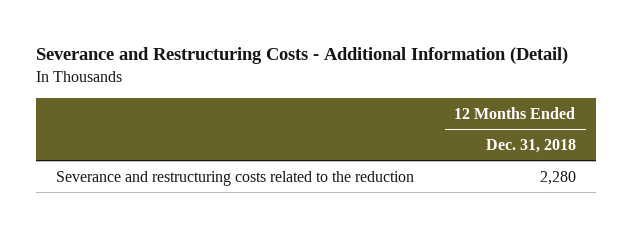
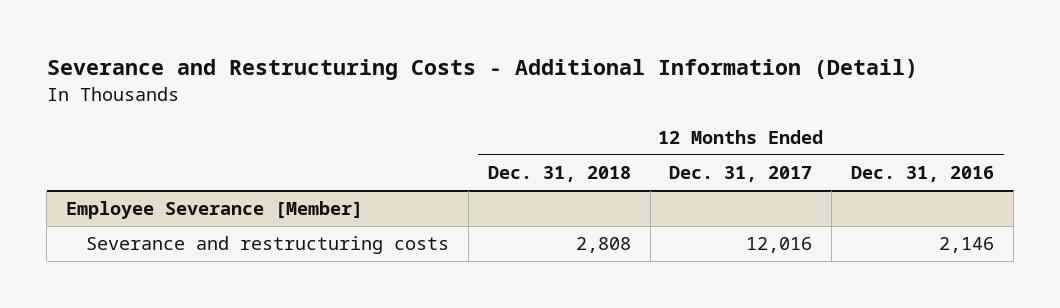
- | 12 Months Ended Dec. 31, 2018
+ | 12 Months Ended Dec. 31, 2018 | 12 Months Ended Dec. 31, 2017 | 12 Months Ended Dec. 31, 2016
- Severance and restructuring costs related to the reduction | 2,280
+ Employee Severance [Member]
+ Severance and restructuring costs | 2,808 | 12,016 | 2,146

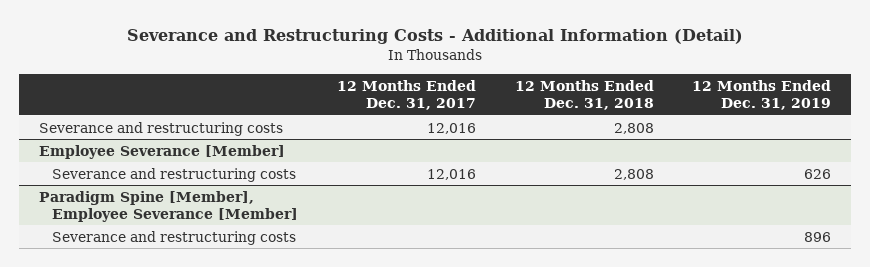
- | 12 Months Ended Dec. 31, 2018 | 12 Months Ended Dec. 31, 2017 | 12 Months Ended Dec. 31, 2016
+ | 12 Months Ended Dec. 31, 2017 | 12 Months Ended Dec. 31, 2018 | 12 Months Ended Dec. 31, 2019
+ Severance and restructuring costs | 12,016 | 2,808 |
+ Paradigm Spine [Member], Employee Severance [Member]
+ Severance and restructuring costs | | | 896

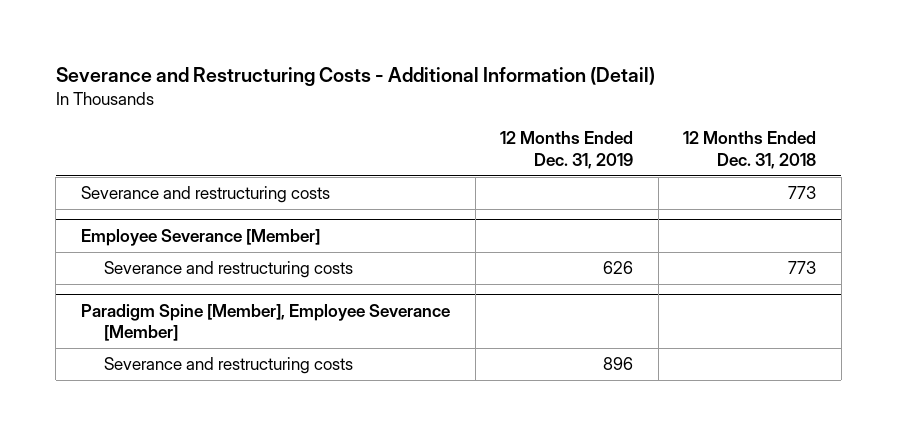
- | 12 Months Ended Dec. 31, 2017 | 12 Months Ended Dec. 31, 2018 | 12 Months Ended Dec. 31, 2019
+ | 12 Months Ended Dec. 31, 2019 | 12 Months Ended Dec. 31, 2018
- Severance and restructuring costs | 12,016 | 2,808 |
+ Severance and restructuring costs | | 773
@ Employee Severance [Member]
- Severance and restructuring costs | 12,016 | 2,808 | 626
+ Severance and restructuring costs | 626 | 773

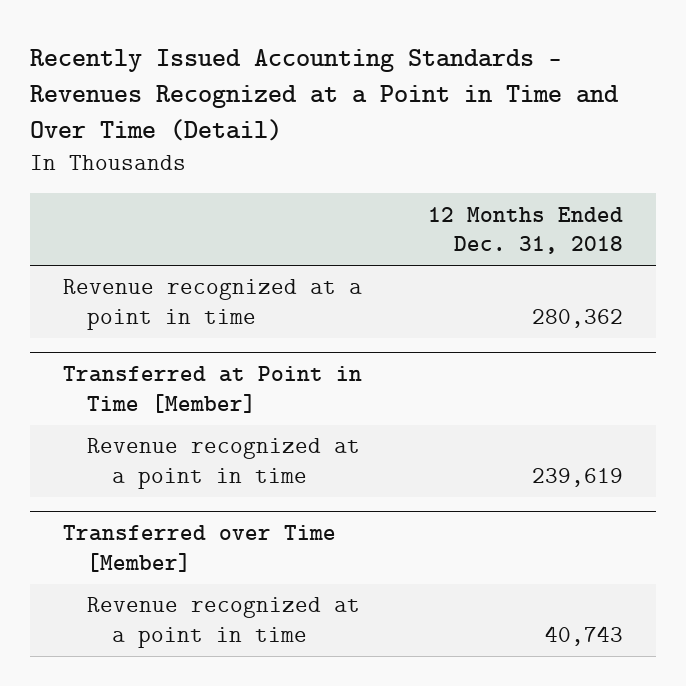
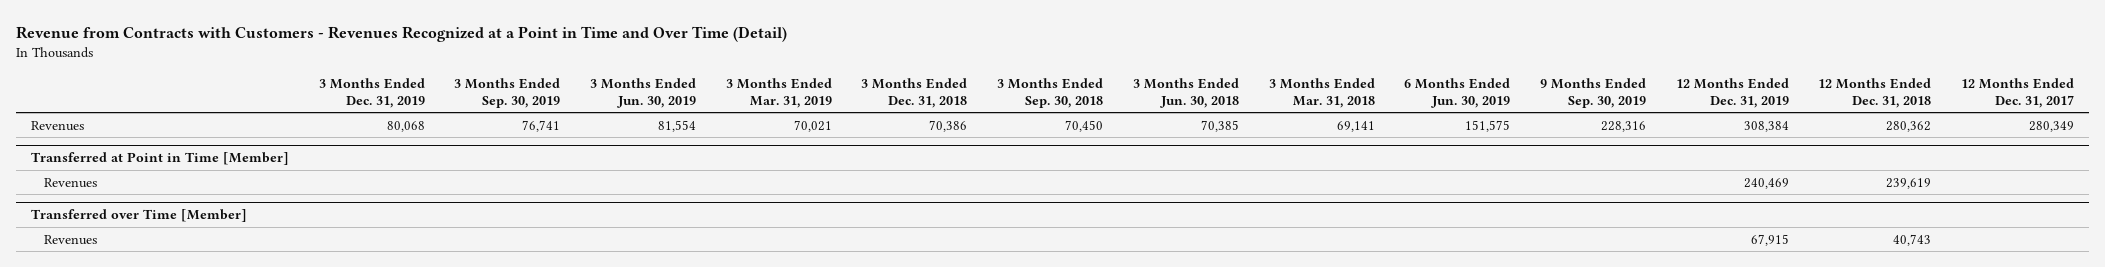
- Recently Issued Accounting Standards - Revenues Recognized at a Point in Time and Over Time (Detail)
+ Revenue from Contracts with Customers - Revenues Recognized at a Point in Time and Over Time (Detail)
- | 12 Months Ended Dec. 31, 2018
+ | 3 Months Ended Dec. 31, 2019 | 3 Months Ended Sep. 30, 2019 | 3 Months Ended Jun. 30, 2019 | 3 Months Ended Mar. 31, 2019 | 3 Months Ended Dec. 31, 2018 | 3 Months Ended Sep. 30, 2018 | 3 Months Ended Jun. 30, 2018 | 3 Months Ended Mar. 31, 2018 | 6 Months Ended Jun. 30, 2019 | 9 Months Ended Sep. 30, 2019 | 12 Months Ended Dec. 31, 2019 | 12 Months Ended Dec. 31, 2018 | 12 Months Ended Dec. 31, 2017
- Revenue recognized at a point in time | 280,362
+ Revenues | 80,068 | 76,741 | 81,554 | 70,021 | 70,386 | 70,450 | 70,385 | 69,141 | 151,575 | 228,316 | 308,384 | 280,362 | 280,349
@ Transferred at Point in Time [Member]
- Revenue recognized at a point in time | 239,619
+ Revenues | | | | | | | | | | | 240,469 | 239,619 |
@ Transferred over Time [Member]
- Revenue recognized at a point in time | 40,743
+ Revenues | | | | | | | | | | | 67,915 | 40,743 |

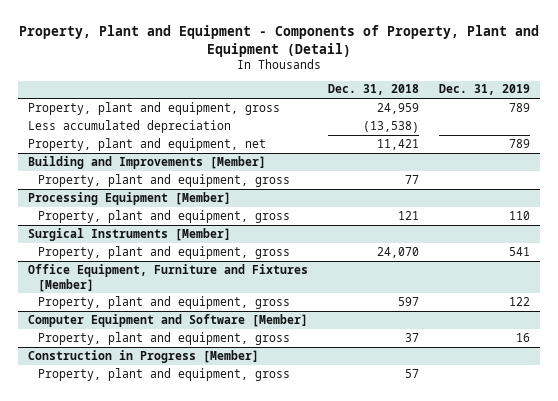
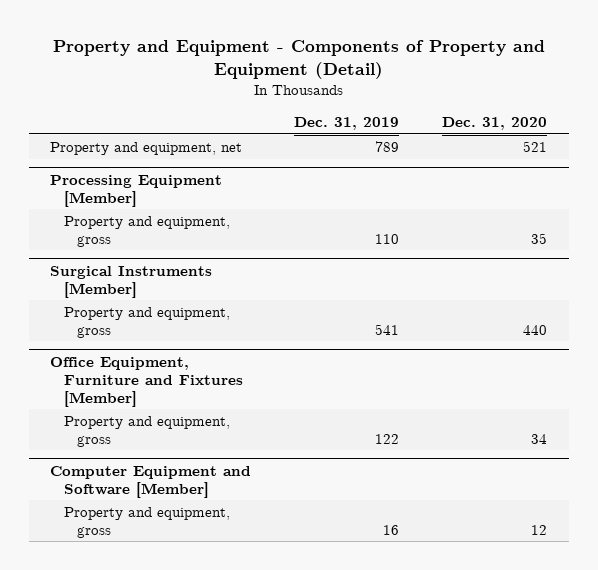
- Property, Plant and Equipment - Components of Property, Plant and Equipment (Detail)
+ Property and Equipment - Components of Property and Equipment (Detail)
- | Dec. 31, 2018 | Dec. 31, 2019
+ | Dec. 31, 2019 | Dec. 31, 2020
- Property, plant and equipment, gross | 24,959 | 789
- Less accumulated depreciation | (13,538) |
- Property, plant and equipment, net | 11,421 | 789
- Building and Improvements [Member]
- Property, plant and equipment, gross | 77 |
+ Property and equipment, net | 789 | 521
@ Processing Equipment [Member]
- Property, plant and equipment, gross | 121 | 110
+ Property and equipment, gross | 110 | 35
@ Surgical Instruments [Member]
- Property, plant and equipment, gross | 24,070 | 541
+ Property and equipment, gross | 541 | 440
@ Office Equipment, Furniture and Fixtures [Member]
- Property, plant and equipment, gross | 597 | 122
+ Property and equipment, gross | 122 | 34
@ Computer Equipment and Software [Member]
- Property, plant and equipment, gross | 37 | 16
- Construction in Progress [Member]
- Property, plant and equipment, gross | 57 |
@ Computer Equipment and Software [Member]
+ Property and equipment, gross | 16 | 12

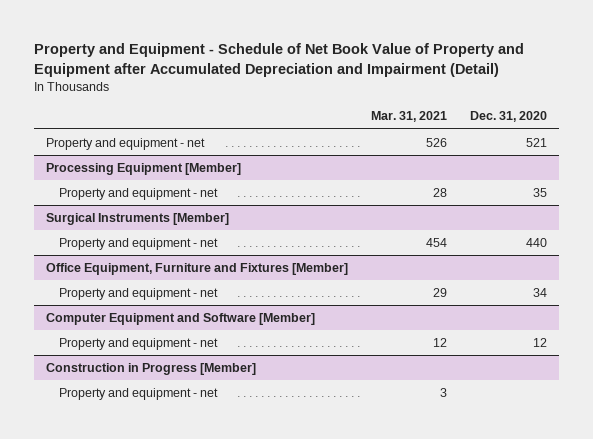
- Property and Equipment - Components of Property and Equipment (Detail)
+ Property and Equipment - Schedule of Net Book Value of Property and Equipment after Accumulated Depreciation and Impairment (Detail)
- | Dec. 31, 2019 | Dec. 31, 2020
+ | Mar. 31, 2021 | Dec. 31, 2020
- Property and equipment, net | 789 | 521
+ Property and equipment - net | 526 | 521
@ Processing Equipment [Member]
- Property and equipment, gross | 110 | 35
+ Property and equipment - net | 28 | 35
@ Surgical Instruments [Member]
- Property and equipment, gross | 541 | 440
+ Property and equipment - net | 454 | 440
@ Office Equipment, Furniture and Fixtures [Member]
- Property and equipment, gross | 122 | 34
+ Property and equipment - net | 29 | 34
@ Computer Equipment and Software [Member]
- Property and equipment, gross | 16 | 12
+ Property and equipment - net | 12 | 12
+ Construction in Progress [Member]
+ Property and equipment - net | 3 |

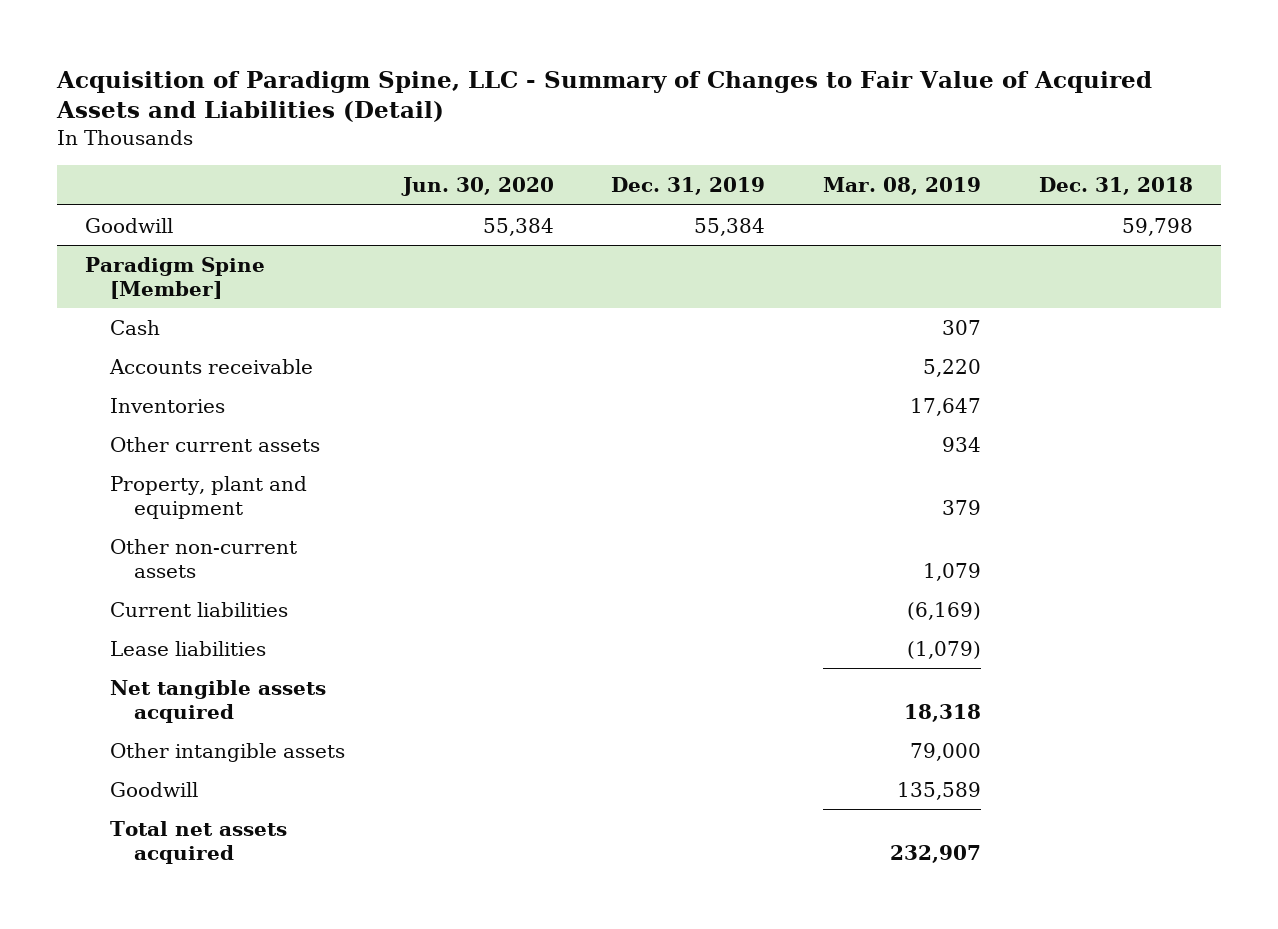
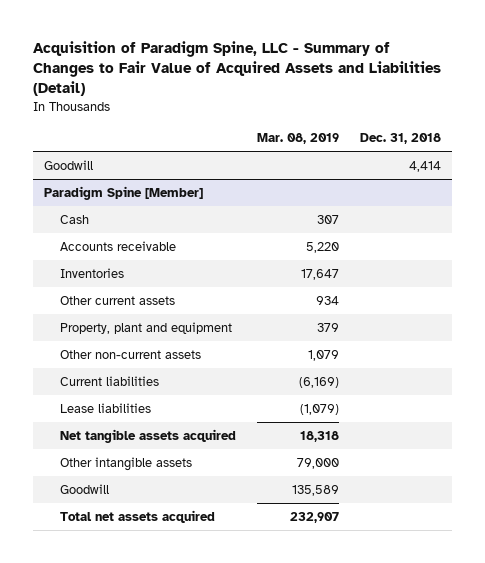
- | Jun. 30, 2020 | Dec. 31, 2019 | Mar. 08, 2019 | Dec. 31, 2018
+ | Mar. 08, 2019 | Dec. 31, 2018
- Goodwill | 55,384 | 55,384 | | 59,798
+ Goodwill | | 4,414

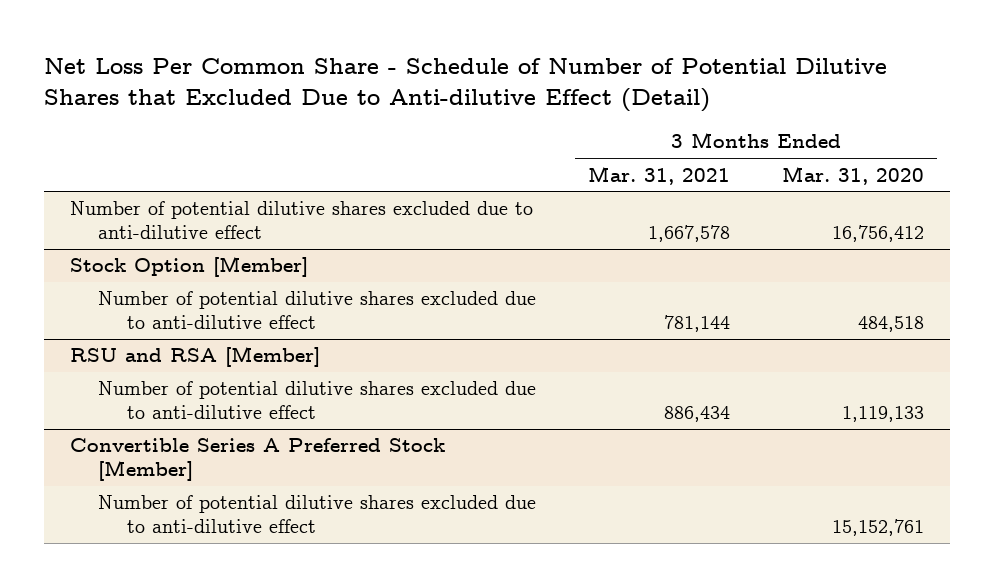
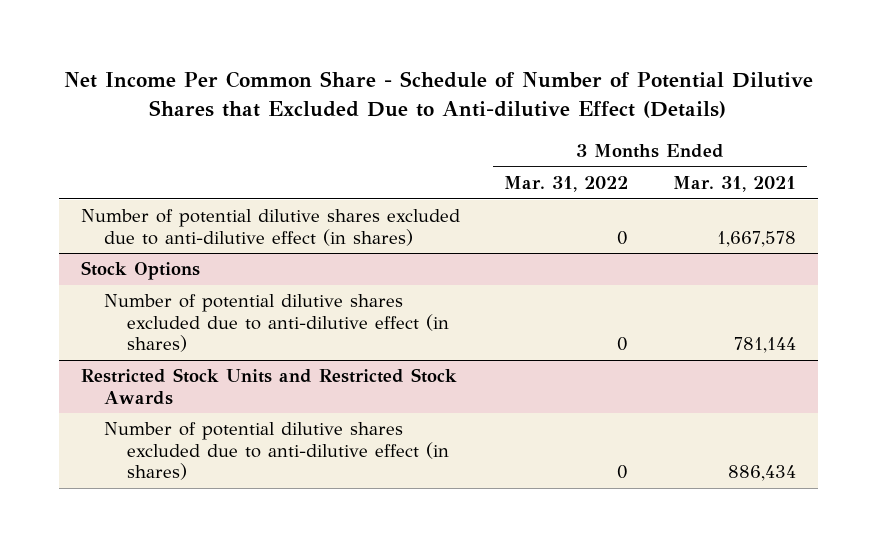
- Net Loss Per Common Share - Schedule of Number of Potential Dilutive Shares that Excluded Due to Anti-dilutive Effect (Detail)
+ Net Income Per Common Share - Schedule of Number of Potential Dilutive Shares that Excluded Due to Anti-dilutive Effect (Details)
- | 3 Months Ended Mar. 31, 2021 | 3 Months Ended Mar. 31, 2020
+ | 3 Months Ended Mar. 31, 2022 | 3 Months Ended Mar. 31, 2021
- Number of potential dilutive shares excluded due to anti-dilutive effect | 1,667,578 | 16,756,412
- Stock Option [Member]
- Number of potential dilutive shares excluded due to anti-dilutive effect | 781,144 | 484,518
- RSU and RSA [Member]
- Number of potential dilutive shares excluded due to anti-dilutive effect | 886,434 | 1,119,133
- Convertible Series A Preferred Stock [Member]
- Number of potential dilutive shares excluded due to anti-dilutive effect | | 15,152,761
+ Number of potential dilutive shares excluded due to anti-dilutive effect (in shares) | 0 | 1,667,578
+ Stock Options
+ Number of potential dilutive shares excluded due to anti-dilutive effect (in shares) | 0 | 781,144
+ Restricted Stock Units and Restricted Stock Awards
+ Number of potential dilutive shares excluded due to anti-dilutive effect (in shares) | 0 | 886,434

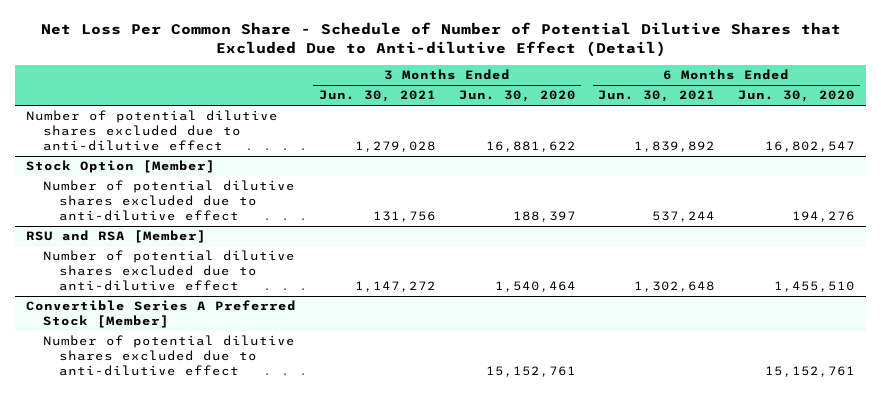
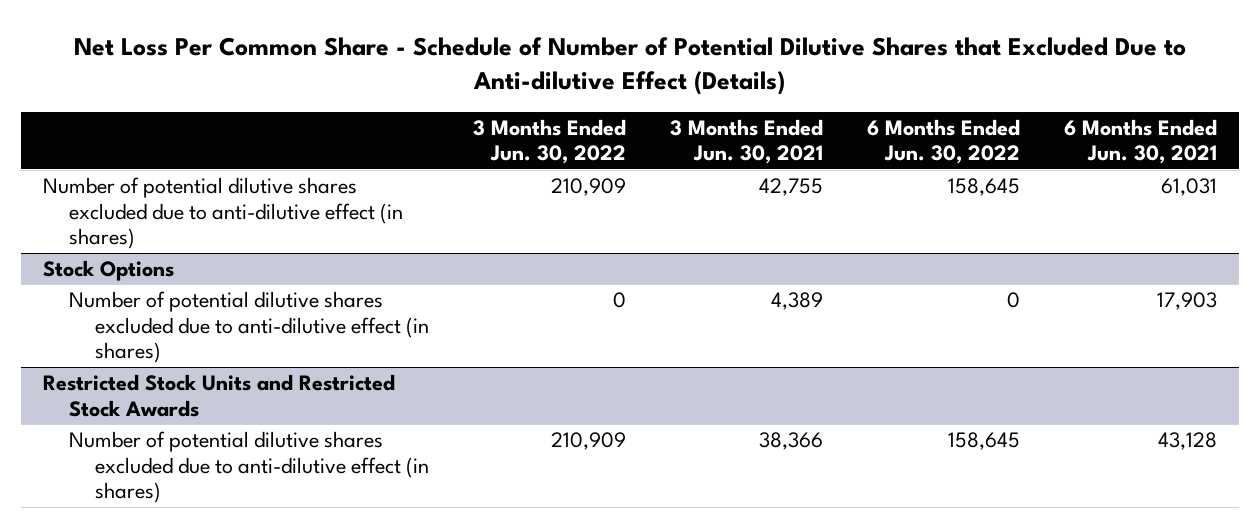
- Net Loss Per Common Share - Schedule of Number of Potential Dilutive Shares that Excluded Due to Anti-dilutive Effect (Detail)
+ Net Loss Per Common Share - Schedule of Number of Potential Dilutive Shares that Excluded Due to Anti-dilutive Effect (Details)
- | 3 Months Ended Jun. 30, 2021 | 3 Months Ended Jun. 30, 2020 | 6 Months Ended Jun. 30, 2021 | 6 Months Ended Jun. 30, 2020
+ | 3 Months Ended Jun. 30, 2022 | 3 Months Ended Jun. 30, 2021 | 6 Months Ended Jun. 30, 2022 | 6 Months Ended Jun. 30, 2021
- Number of potential dilutive shares excluded due to anti-dilutive effect | 1,279,028 | 16,881,622 | 1,839,892 | 16,802,547
- Stock Option [Member]
- Number of potential dilutive shares excluded due to anti-dilutive effect | 131,756 | 188,397 | 537,244 | 194,276
- RSU and RSA [Member]
- Number of potential dilutive shares excluded due to anti-dilutive effect | 1,147,272 | 1,540,464 | 1,302,648 | 1,455,510
- Convertible Series A Preferred Stock [Member]
- Number of potential dilutive shares excluded due to anti-dilutive effect | | 15,152,761 | | 15,152,761
+ Number of potential dilutive shares excluded due to anti-dilutive effect (in shares) | 210,909 | 42,755 | 158,645 | 61,031
+ Stock Options
+ Number of potential dilutive shares excluded due to anti-dilutive effect (in shares) | 0 | 4,389 | 0 | 17,903
+ Restricted Stock Units and Restricted Stock Awards
+ Number of potential dilutive shares excluded due to anti-dilutive effect (in shares) | 210,909 | 38,366 | 158,645 | 43,128

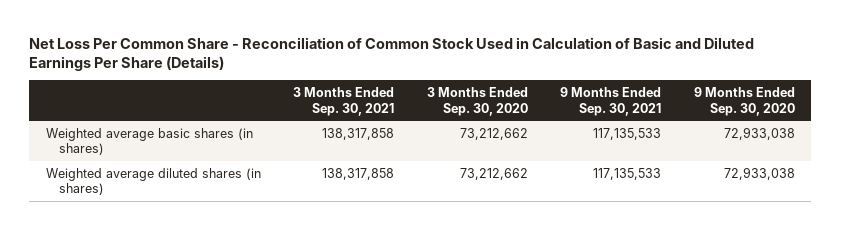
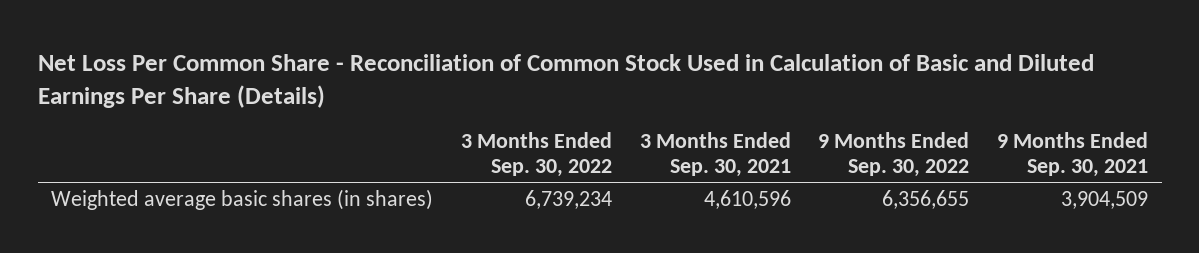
- | 3 Months Ended Sep. 30, 2021 | 3 Months Ended Sep. 30, 2020 | 9 Months Ended Sep. 30, 2021 | 9 Months Ended Sep. 30, 2020
+ | 3 Months Ended Sep. 30, 2022 | 3 Months Ended Sep. 30, 2021 | 9 Months Ended Sep. 30, 2022 | 9 Months Ended Sep. 30, 2021
- Weighted average basic shares (in shares) | 138,317,858 | 73,212,662 | 117,135,533 | 72,933,038
- Weighted average diluted shares (in shares) | 138,317,858 | 73,212,662 | 117,135,533 | 72,933,038
+ Weighted average basic shares (in shares) | 6,739,234 | 4,610,596 | 6,356,655 | 3,904,509

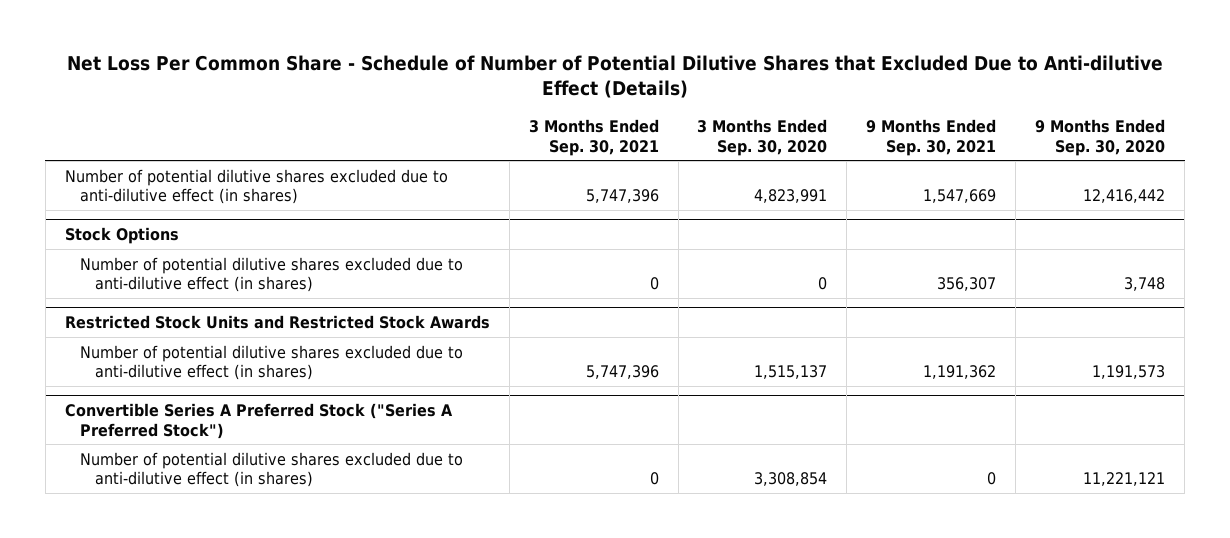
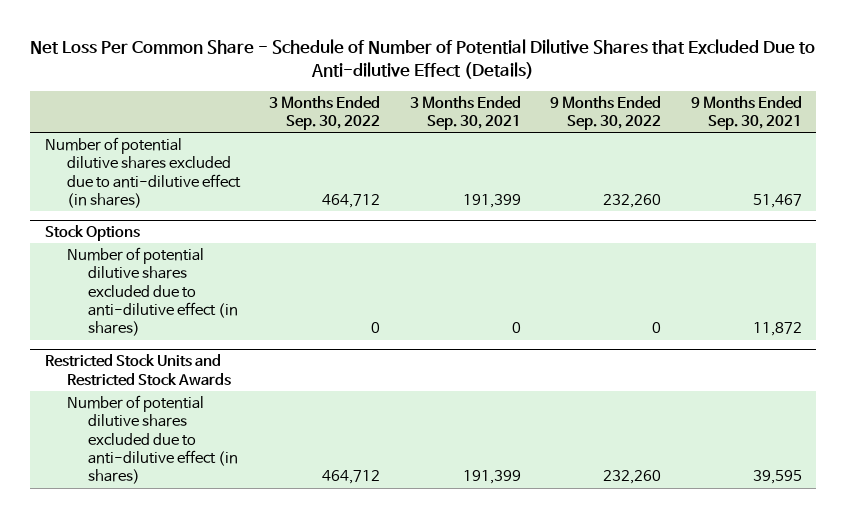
- | 3 Months Ended Sep. 30, 2021 | 3 Months Ended Sep. 30, 2020 | 9 Months Ended Sep. 30, 2021 | 9 Months Ended Sep. 30, 2020
+ | 3 Months Ended Sep. 30, 2022 | 3 Months Ended Sep. 30, 2021 | 9 Months Ended Sep. 30, 2022 | 9 Months Ended Sep. 30, 2021
- Number of potential dilutive shares excluded due to anti-dilutive effect (in shares) | 5,747,396 | 4,823,991 | 1,547,669 | 12,416,442
+ Number of potential dilutive shares excluded due to anti-dilutive effect (in shares) | 464,712 | 191,399 | 232,260 | 51,467
@ Stock Options
- Number of potential dilutive shares excluded due to anti-dilutive effect (in shares) | 0 | 0 | 356,307 | 3,748
+ Number of potential dilutive shares excluded due to anti-dilutive effect (in shares) | 0 | 0 | 0 | 11,872
@ Restricted Stock Units and Restricted Stock Awards
- Number of potential dilutive shares excluded due to anti-dilutive effect (in shares) | 5,747,396 | 1,515,137 | 1,191,362 | 1,191,573
- Convertible Series A Preferred Stock ("Series A Preferred Stock")
- Number of potential dilutive shares excluded due to anti-dilutive effect (in shares) | 0 | 3,308,854 | 0 | 11,221,121
@ Restricted Stock Units and Restricted Stock Awards
+ Number of potential dilutive shares excluded due to anti-dilutive effect (in shares) | 464,712 | 191,399 | 232,260 | 39,595

